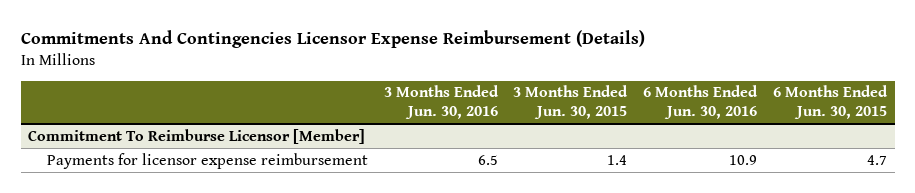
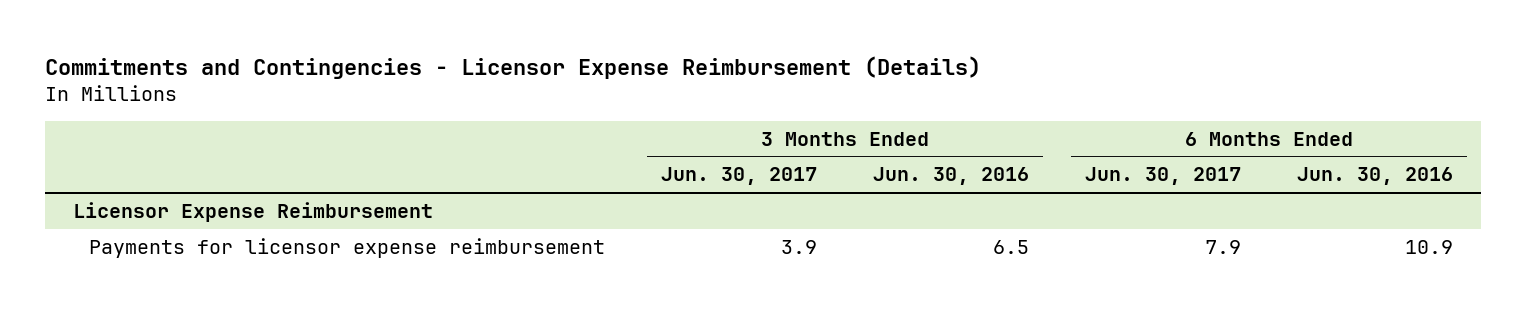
- Commitments And Contingencies Licensor Expense Reimbursement (Details)
+ Commitments and Contingencies - Licensor Expense Reimbursement (Details)
- | 3 Months Ended Jun. 30, 2016 | 3 Months Ended Jun. 30, 2015 | 6 Months Ended Jun. 30, 2016 | 6 Months Ended Jun. 30, 2015
+ | 3 Months Ended Jun. 30, 2017 | 3 Months Ended Jun. 30, 2016 | 6 Months Ended Jun. 30, 2017 | 6 Months Ended Jun. 30, 2016
- Commitment To Reimburse Licensor [Member]
+ Licensor Expense Reimbursement

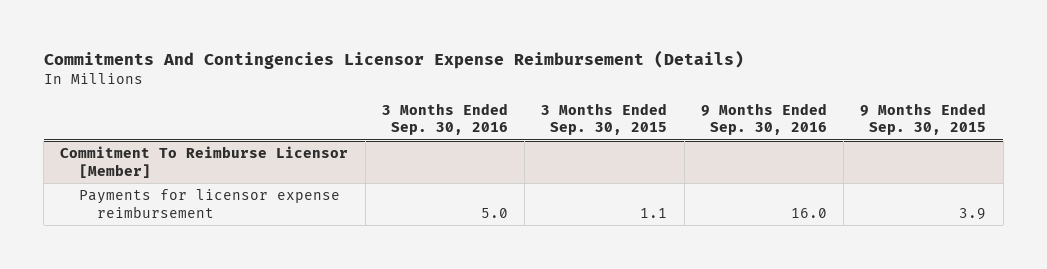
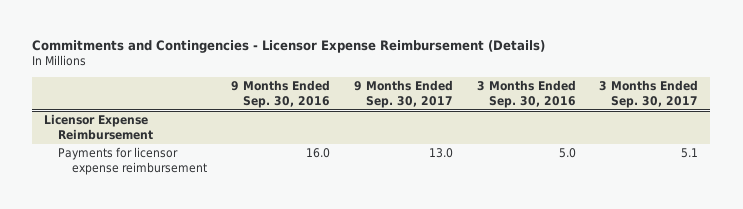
- Commitments And Contingencies Licensor Expense Reimbursement (Details)
+ Commitments and Contingencies - Licensor Expense Reimbursement (Details)
- | 3 Months Ended Sep. 30, 2016 | 3 Months Ended Sep. 30, 2015 | 9 Months Ended Sep. 30, 2016 | 9 Months Ended Sep. 30, 2015
+ | 9 Months Ended Sep. 30, 2016 | 9 Months Ended Sep. 30, 2017 | 3 Months Ended Sep. 30, 2016 | 3 Months Ended Sep. 30, 2017
- Commitment To Reimburse Licensor [Member]
+ Licensor Expense Reimbursement

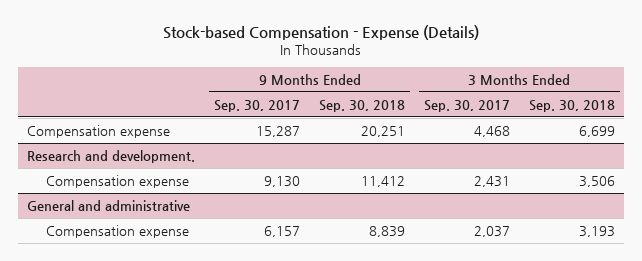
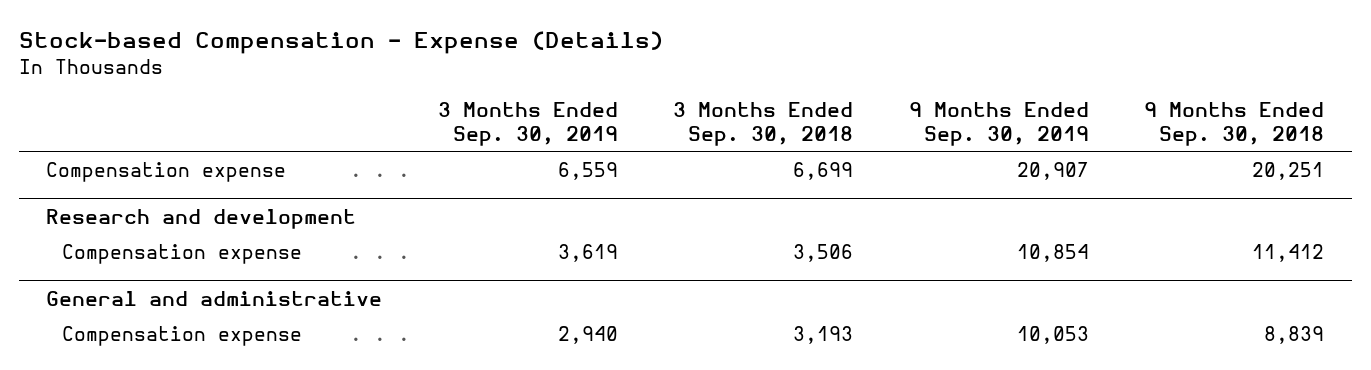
- | 9 Months Ended Sep. 30, 2017 | 9 Months Ended Sep. 30, 2018 | 3 Months Ended Sep. 30, 2017 | 3 Months Ended Sep. 30, 2018
+ | 3 Months Ended Sep. 30, 2019 | 3 Months Ended Sep. 30, 2018 | 9 Months Ended Sep. 30, 2019 | 9 Months Ended Sep. 30, 2018
- Research and development.
+ Research and development

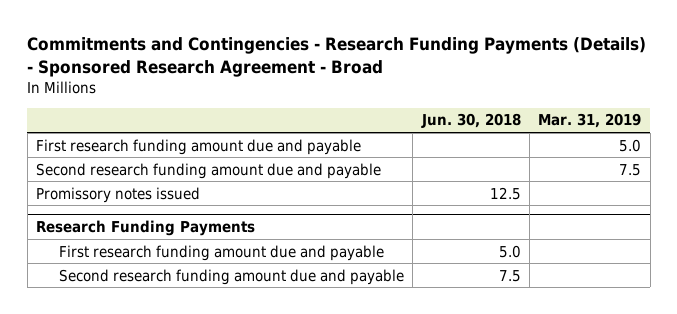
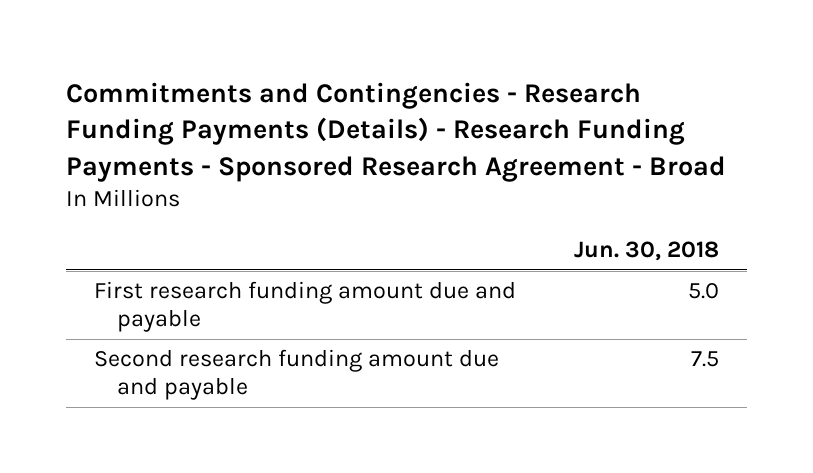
- Commitments and Contingencies - Research Funding Payments (Details) - Sponsored Research Agreement - Broad
+ Commitments and Contingencies - Research Funding Payments (Details) - Research Funding Payments - Sponsored Research Agreement - Broad
- | Jun. 30, 2018 | Mar. 31, 2019
+ | Jun. 30, 2018
- First research funding amount due and payable | | 5.0
- Second research funding amount due and payable | | 7.5
- Promissory notes issued | 12.5 |
- Research Funding Payments

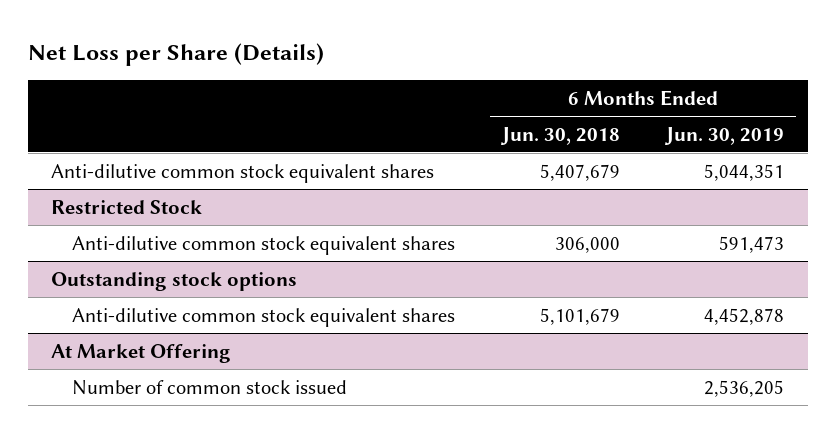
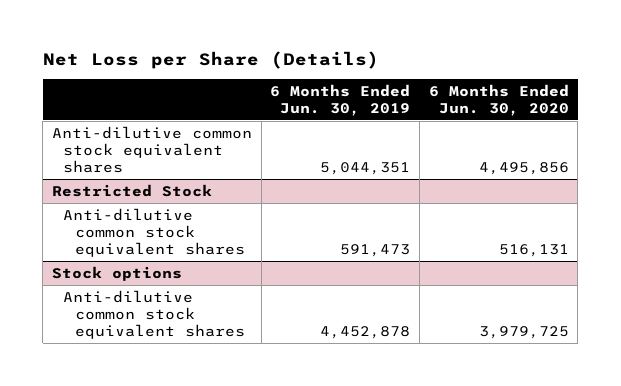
- | 6 Months Ended Jun. 30, 2018 | 6 Months Ended Jun. 30, 2019
+ | 6 Months Ended Jun. 30, 2019 | 6 Months Ended Jun. 30, 2020
- Outstanding stock options
+ Stock options
- At Market Offering
- Number of common stock issued | | 2,536,205

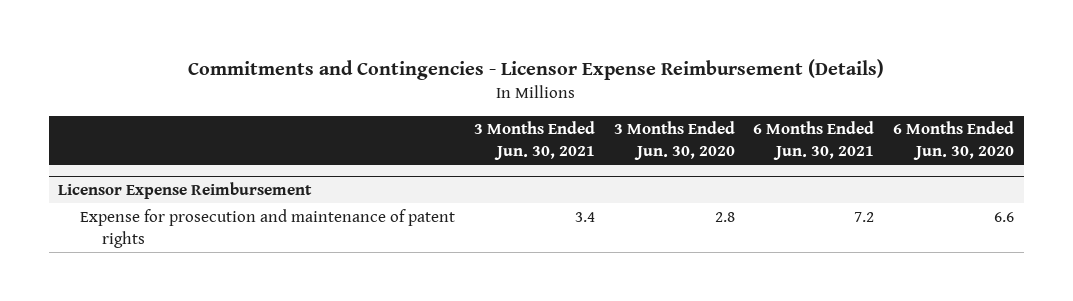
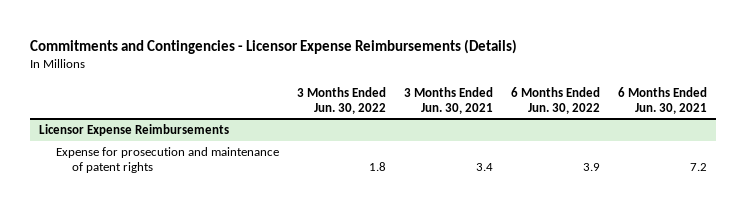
- Commitments and Contingencies - Licensor Expense Reimbursement (Details)
+ Commitments and Contingencies - Licensor Expense Reimbursements (Details)
- | 3 Months Ended Jun. 30, 2021 | 3 Months Ended Jun. 30, 2020 | 6 Months Ended Jun. 30, 2021 | 6 Months Ended Jun. 30, 2020
+ | 3 Months Ended Jun. 30, 2022 | 3 Months Ended Jun. 30, 2021 | 6 Months Ended Jun. 30, 2022 | 6 Months Ended Jun. 30, 2021
- Licensor Expense Reimbursement
+ Licensor Expense Reimbursements

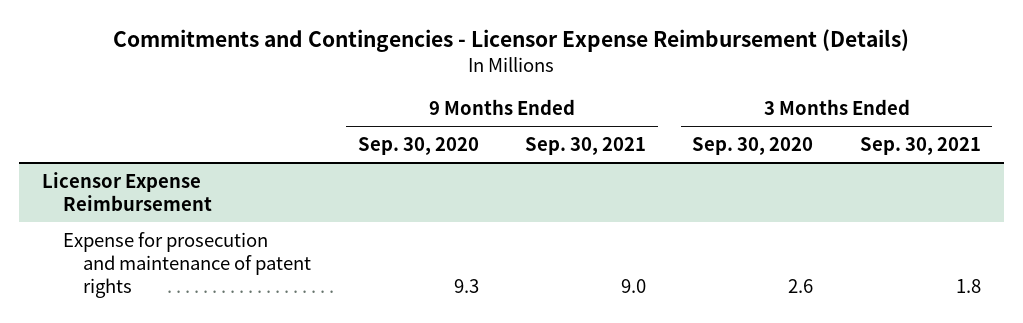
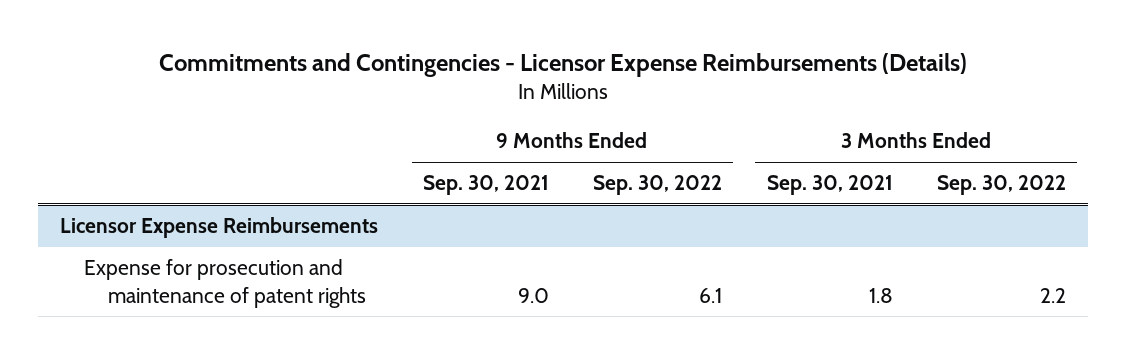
- Commitments and Contingencies - Licensor Expense Reimbursement (Details)
+ Commitments and Contingencies - Licensor Expense Reimbursements (Details)
- | 9 Months Ended Sep. 30, 2020 | 9 Months Ended Sep. 30, 2021 | 3 Months Ended Sep. 30, 2020 | 3 Months Ended Sep. 30, 2021
+ | 9 Months Ended Sep. 30, 2021 | 9 Months Ended Sep. 30, 2022 | 3 Months Ended Sep. 30, 2021 | 3 Months Ended Sep. 30, 2022
- Licensor Expense Reimbursement
+ Licensor Expense Reimbursements

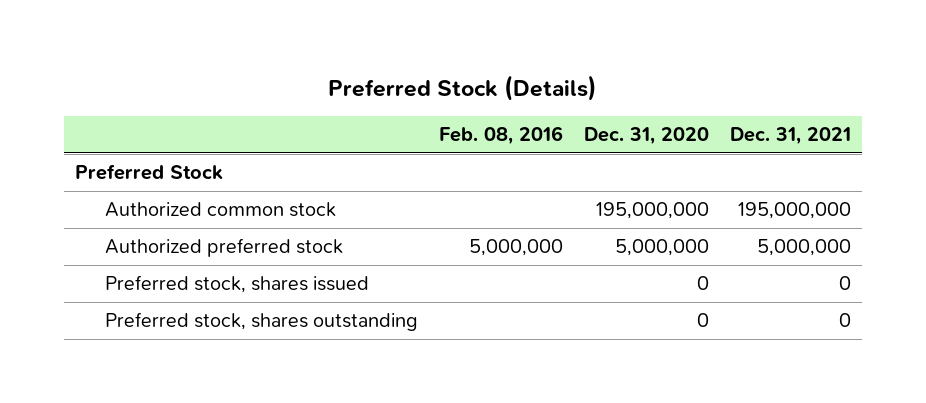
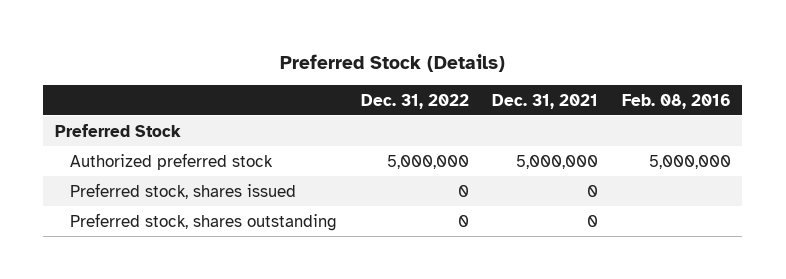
- | Feb. 08, 2016 | Dec. 31, 2020 | Dec. 31, 2021
+ | Dec. 31, 2022 | Dec. 31, 2021 | Feb. 08, 2016
- Authorized common stock | | 195,000,000 | 195,000,000

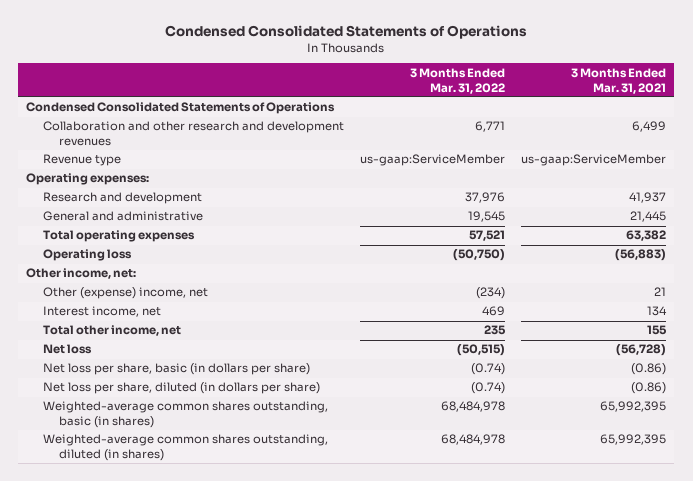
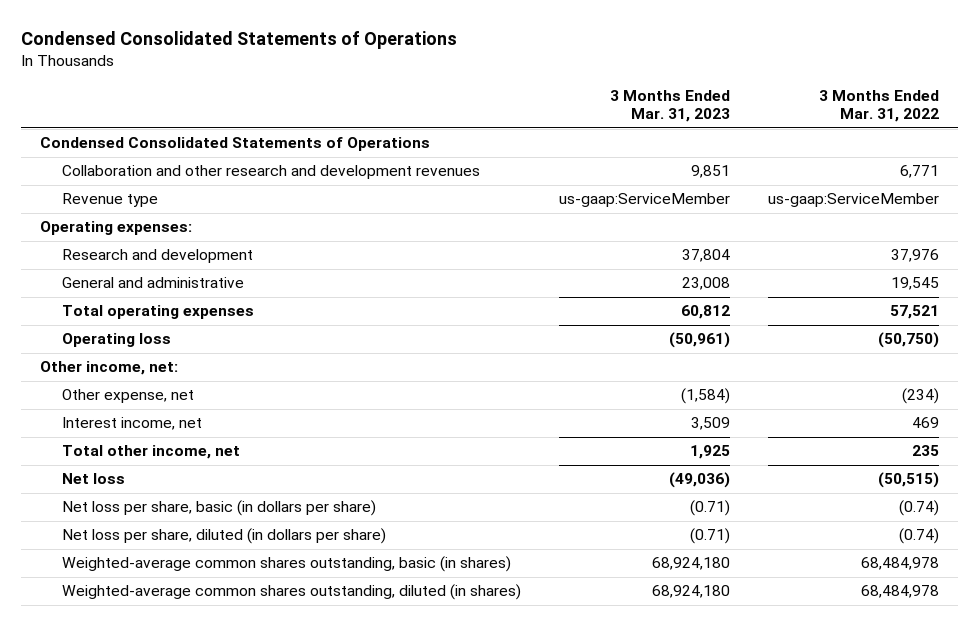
- | 3 Months Ended Mar. 31, 2022 | 3 Months Ended Mar. 31, 2021
+ | 3 Months Ended Mar. 31, 2023 | 3 Months Ended Mar. 31, 2022
- Other (expense) income, net | (234) | 21
+ Other expense, net | (1,584) | (234)

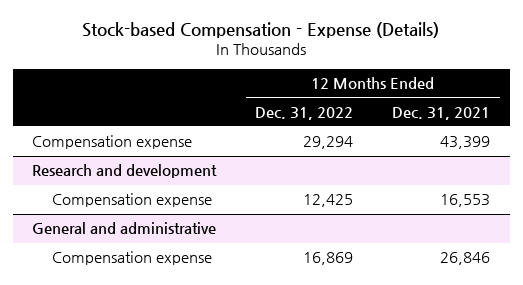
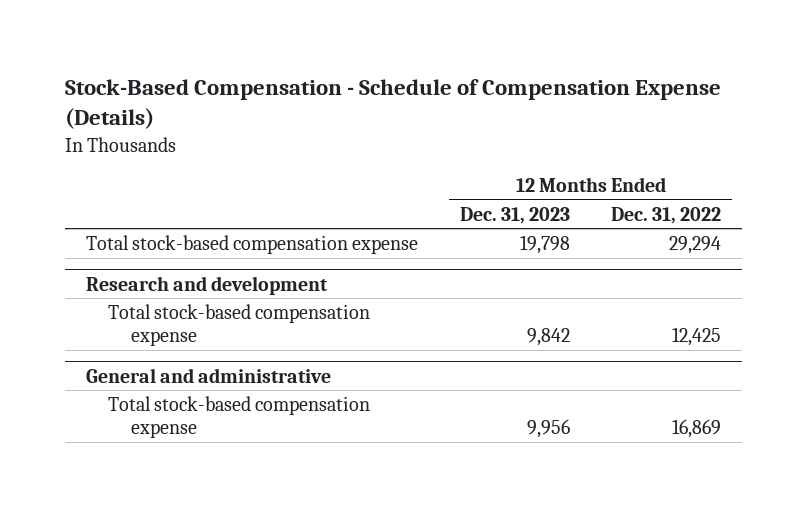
- Stock-based Compensation - Expense (Details)
+ Stock-Based Compensation - Schedule of Compensation Expense (Details)
- | 12 Months Ended Dec. 31, 2022 | 12 Months Ended Dec. 31, 2021
+ | 12 Months Ended Dec. 31, 2023 | 12 Months Ended Dec. 31, 2022
- Compensation expense | 29,294 | 43,399
+ Total stock-based compensation expense | 19,798 | 29,294
@ Research and development
- Compensation expense | 12,425 | 16,553
+ Total stock-based compensation expense | 9,842 | 12,425
@ General and administrative
- Compensation expense | 16,869 | 26,846
+ Total stock-based compensation expense | 9,956 | 16,869

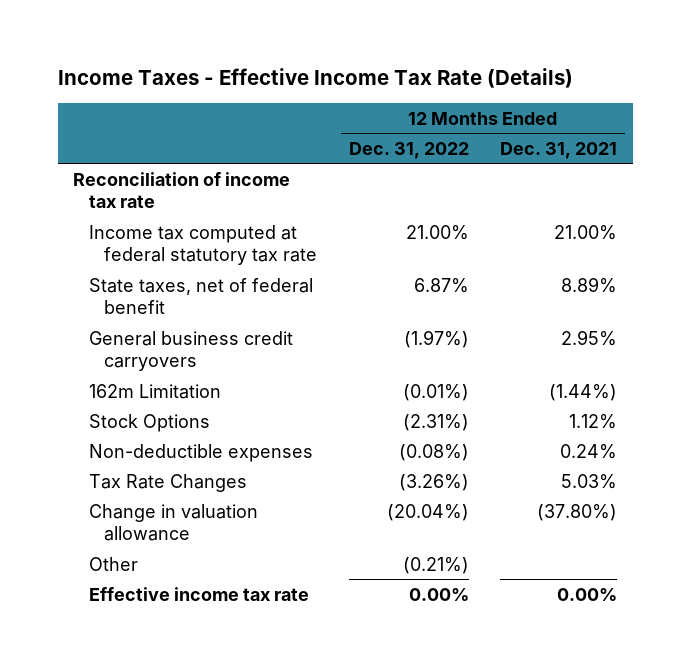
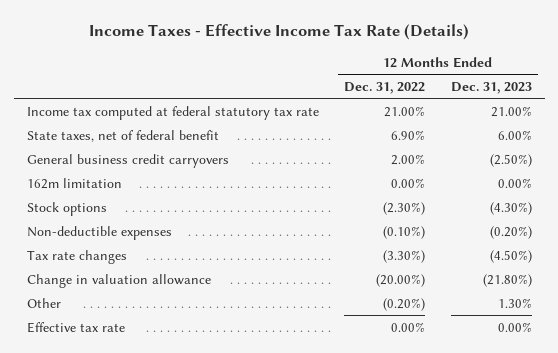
- | 12 Months Ended Dec. 31, 2022 | 12 Months Ended Dec. 31, 2021
+ | 12 Months Ended Dec. 31, 2022 | 12 Months Ended Dec. 31, 2023
- Reconciliation of income tax rate
- State taxes, net of federal benefit | 6.87% | 8.89%
- General business credit carryovers | (1.97%) | 2.95%
- 162m Limitation | (0.01%) | (1.44%)
- Stock Options | (2.31%) | 1.12%
- Non-deductible expenses | (0.08%) | 0.24%
- Tax Rate Changes | (3.26%) | 5.03%
- Change in valuation allowance | (20.04%) | (37.80%)
- Other | (0.21%) |
- Effective income tax rate | 0.00% | 0.00%
+ State taxes, net of federal benefit | 6.90% | 6.00%
+ General business credit carryovers | 2.00% | (2.50%)
+ 162m limitation | 0.00% | 0.00%
+ Stock options | (2.30%) | (4.30%)
+ Non-deductible expenses | (0.10%) | (0.20%)
+ Tax rate changes | (3.30%) | (4.50%)
+ Change in valuation allowance | (20.00%) | (21.80%)
+ Other | (0.20%) | 1.30%
+ Effective tax rate | 0.00% | 0.00%

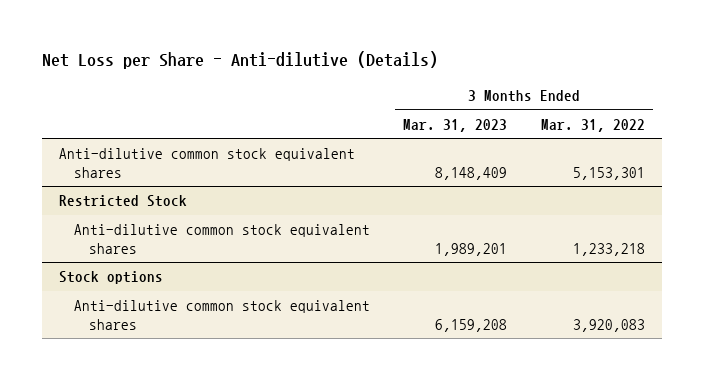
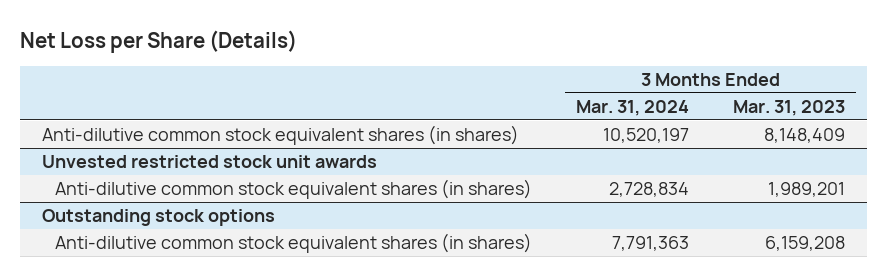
- Net Loss per Share - Anti-dilutive (Details)
+ Net Loss per Share (Details)
- | 3 Months Ended Mar. 31, 2023 | 3 Months Ended Mar. 31, 2022
+ | 3 Months Ended Mar. 31, 2024 | 3 Months Ended Mar. 31, 2023
- Anti-dilutive common stock equivalent shares | 8,148,409 | 5,153,301
- Restricted Stock
- Anti-dilutive common stock equivalent shares | 1,989,201 | 1,233,218
- Stock options
- Anti-dilutive common stock equivalent shares | 6,159,208 | 3,920,083
+ Anti-dilutive common stock equivalent shares (in shares) | 10,520,197 | 8,148,409
+ Unvested restricted stock unit awards
+ Anti-dilutive common stock equivalent shares (in shares) | 2,728,834 | 1,989,201
+ Outstanding stock options
+ Anti-dilutive common stock equivalent shares (in shares) | 7,791,363 | 6,159,208

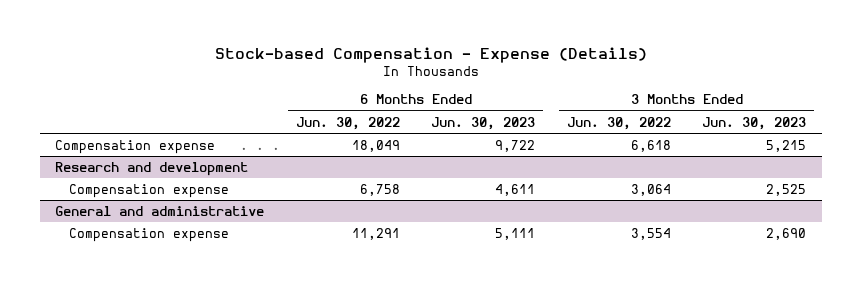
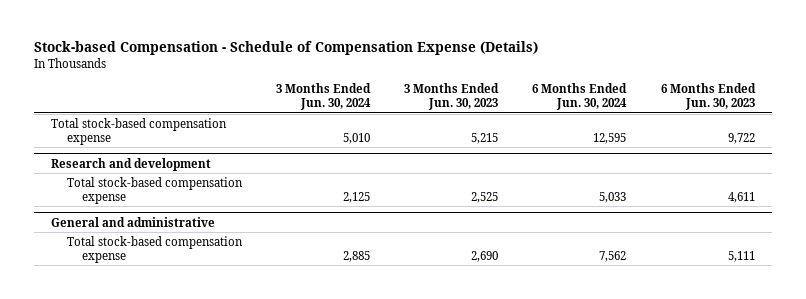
- Stock-based Compensation - Expense (Details)
+ Stock-based Compensation - Schedule of Compensation Expense (Details)
- | 6 Months Ended Jun. 30, 2022 | 6 Months Ended Jun. 30, 2023 | 3 Months Ended Jun. 30, 2022 | 3 Months Ended Jun. 30, 2023
+ | 3 Months Ended Jun. 30, 2024 | 3 Months Ended Jun. 30, 2023 | 6 Months Ended Jun. 30, 2024 | 6 Months Ended Jun. 30, 2023
- Compensation expense | 18,049 | 9,722 | 6,618 | 5,215
+ Total stock-based compensation expense | 5,010 | 5,215 | 12,595 | 9,722
@ Research and development
- Compensation expense | 6,758 | 4,611 | 3,064 | 2,525
+ Total stock-based compensation expense | 2,125 | 2,525 | 5,033 | 4,611
@ General and administrative
- Compensation expense | 11,291 | 5,111 | 3,554 | 2,690
+ Total stock-based compensation expense | 2,885 | 2,690 | 7,562 | 5,111

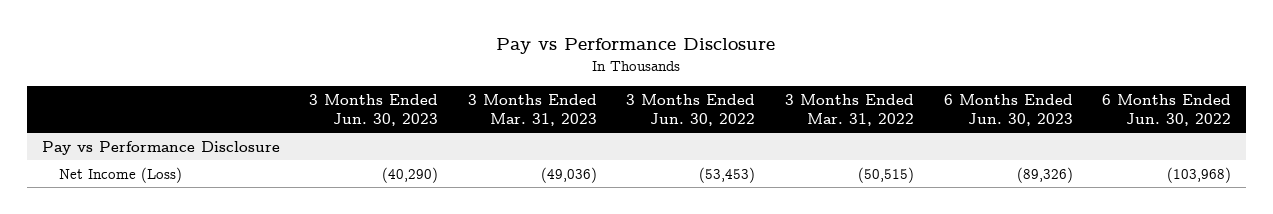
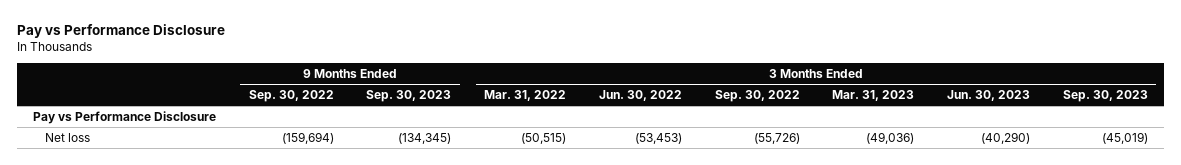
- | 3 Months Ended Jun. 30, 2023 | 3 Months Ended Mar. 31, 2023 | 3 Months Ended Jun. 30, 2022 | 3 Months Ended Mar. 31, 2022 | 6 Months Ended Jun. 30, 2023 | 6 Months Ended Jun. 30, 2022
+ | 9 Months Ended Sep. 30, 2022 | 9 Months Ended Sep. 30, 2023 | 3 Months Ended Mar. 31, 2022 | 3 Months Ended Jun. 30, 2022 | 3 Months Ended Sep. 30, 2022 | 3 Months Ended Mar. 31, 2023 | 3 Months Ended Jun. 30, 2023 | 3 Months Ended Sep. 30, 2023
- Net Income (Loss) | (40,290) | (49,036) | (53,453) | (50,515) | (89,326) | (103,968)
+ Net loss | (159,694) | (134,345) | (50,515) | (53,453) | (55,726) | (49,036) | (40,290) | (45,019)

